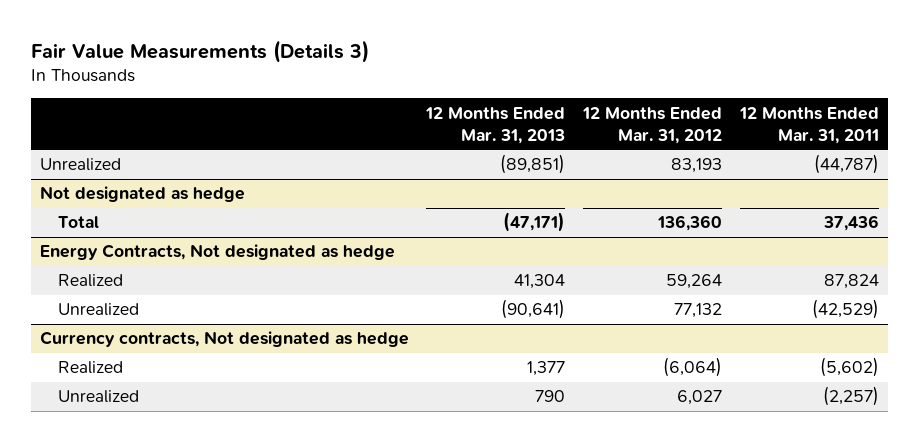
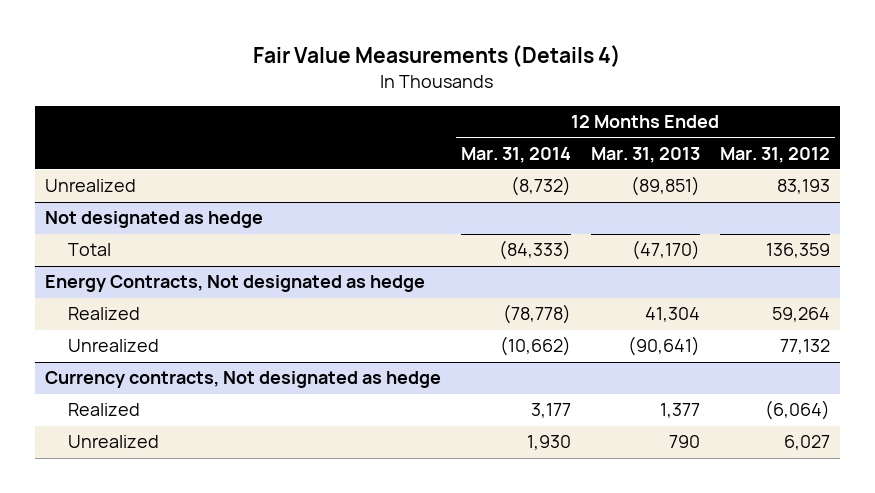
- Fair Value Measurements (Details 3)
+ Fair Value Measurements (Details 4)
- | 12 Months Ended Mar. 31, 2013 | 12 Months Ended Mar. 31, 2012 | 12 Months Ended Mar. 31, 2011
+ | 12 Months Ended Mar. 31, 2014 | 12 Months Ended Mar. 31, 2013 | 12 Months Ended Mar. 31, 2012
@ Not designated as hedge
- Total | (47,171) | 136,360 | 37,436
+ Total | (84,333) | (47,170) | 136,359

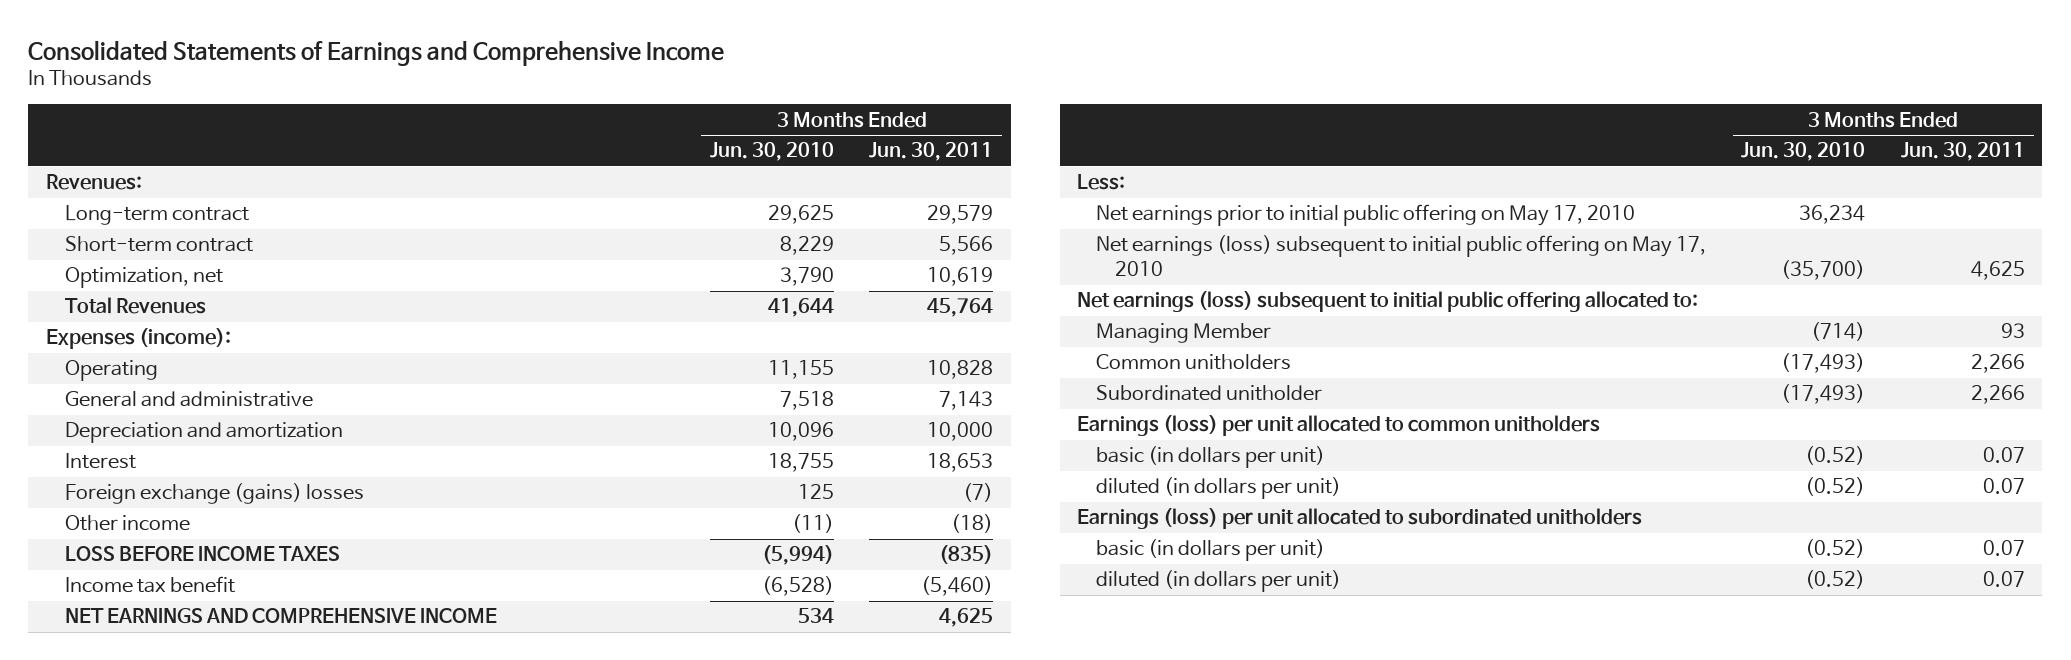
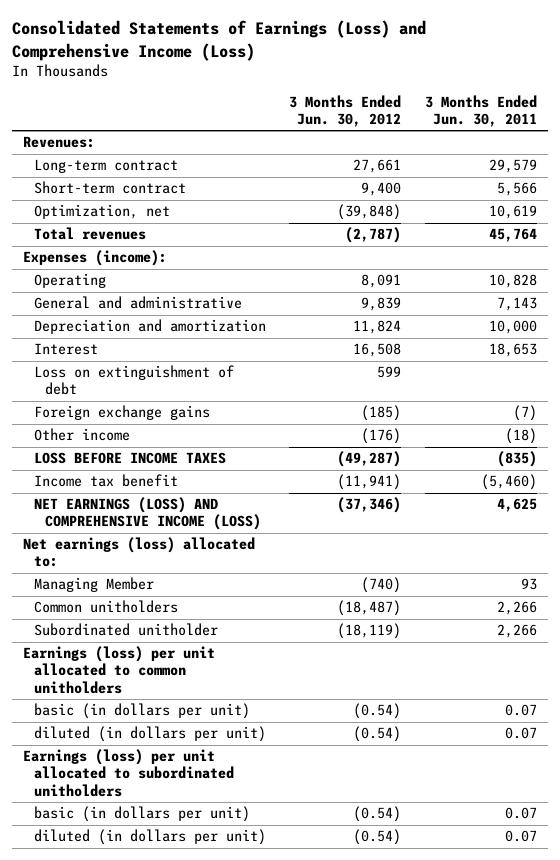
- Consolidated Statements of Earnings and Comprehensive Income
+ Consolidated Statements of Earnings (Loss) and Comprehensive Income (Loss)
- | 3 Months Ended Jun. 30, 2010 | 3 Months Ended Jun. 30, 2011
+ | 3 Months Ended Jun. 30, 2012 | 3 Months Ended Jun. 30, 2011
- Total Revenues | 41,644 | 45,764
+ Total revenues | (2,787) | 45,764
- Foreign exchange (gains) losses | 125 | (7)
+ Loss on extinguishment of debt | 599 |
+ Foreign exchange gains | (185) | (7)
- NET EARNINGS AND COMPREHENSIVE INCOME | 534 | 4,625
- Less:
- Net earnings prior to initial public offering on May 17, 2010 | 36,234 |
- Net earnings (loss) subsequent to initial public offering on May 17, 2010 | (35,700) | 4,625
- Net earnings (loss) subsequent to initial public offering allocated to:
+ NET EARNINGS (LOSS) AND COMPREHENSIVE INCOME (LOSS) | (37,346) | 4,625
+ Net earnings (loss) allocated to:

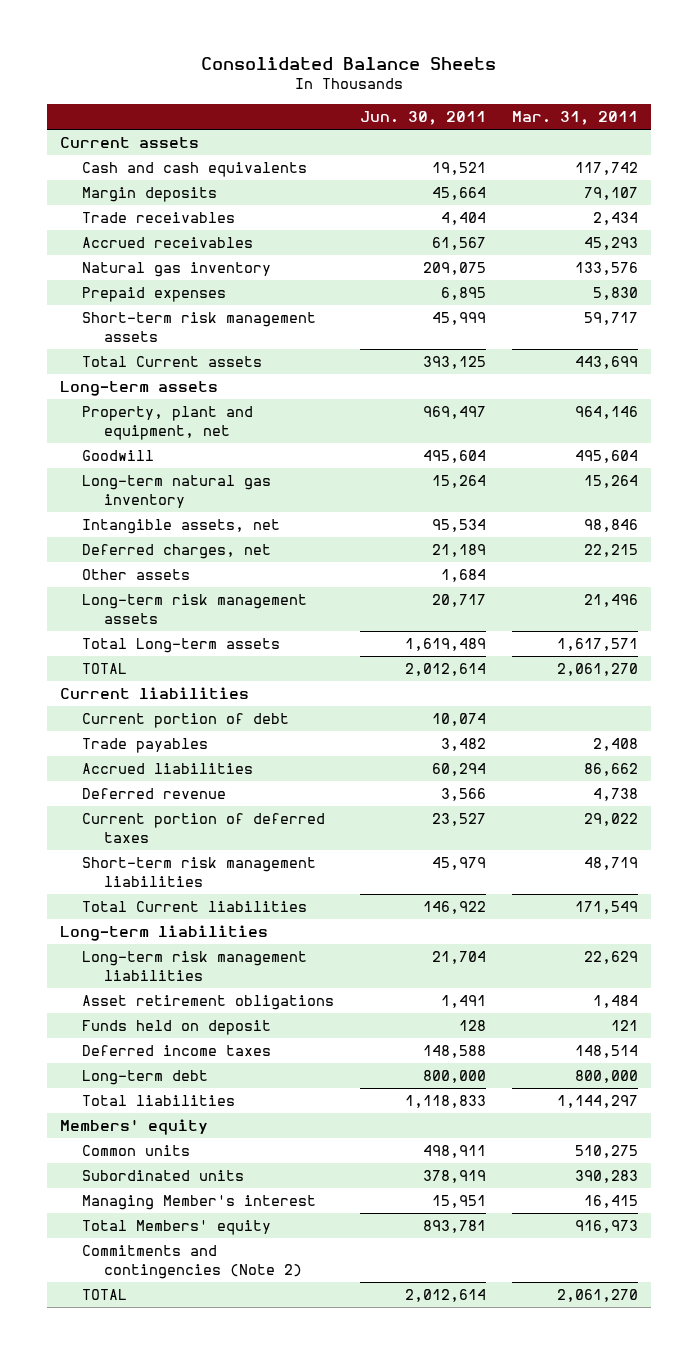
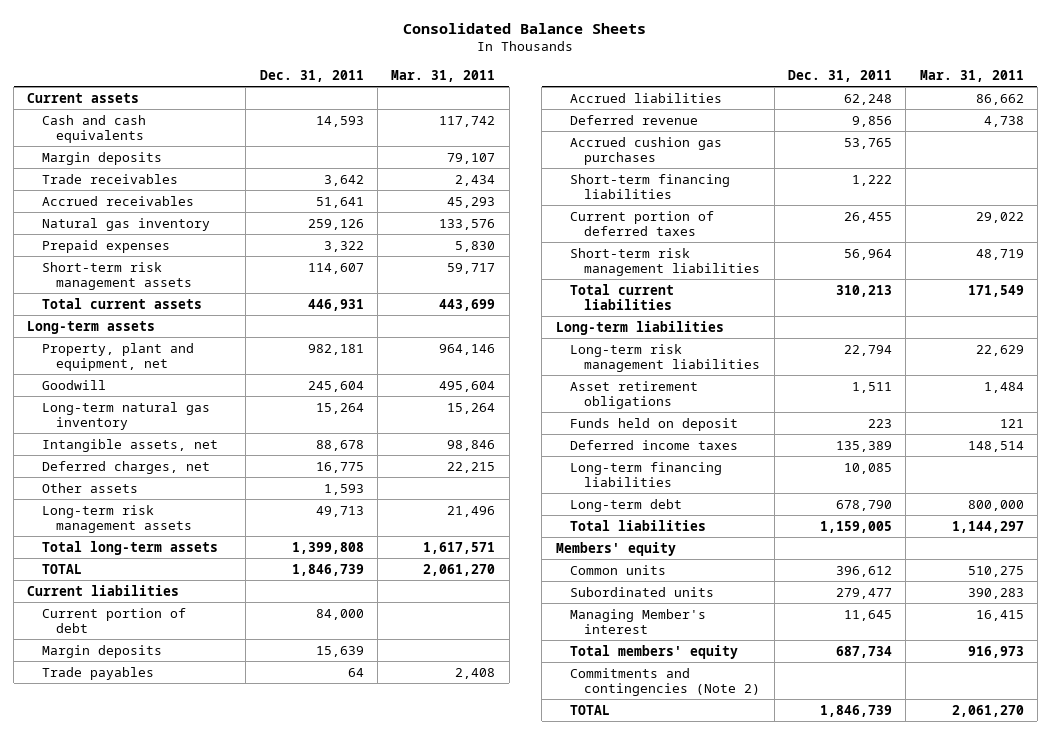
- | Jun. 30, 2011 | Mar. 31, 2011
+ | Dec. 31, 2011 | Mar. 31, 2011
- Total Current assets | 393,125 | 443,699
+ Total current assets | 446,931 | 443,699
- Total Long-term assets | 1,619,489 | 1,617,571
+ Total long-term assets | 1,399,808 | 1,617,571
+ Margin deposits | 15,639 |
+ Accrued cushion gas purchases | 53,765 |
+ Short-term financing liabilities | 1,222 |
- Total Current liabilities | 146,922 | 171,549
+ Total current liabilities | 310,213 | 171,549
+ Long-term financing liabilities | 10,085 |
- Total Members' equity | 893,781 | 916,973
+ Total members' equity | 687,734 | 916,973

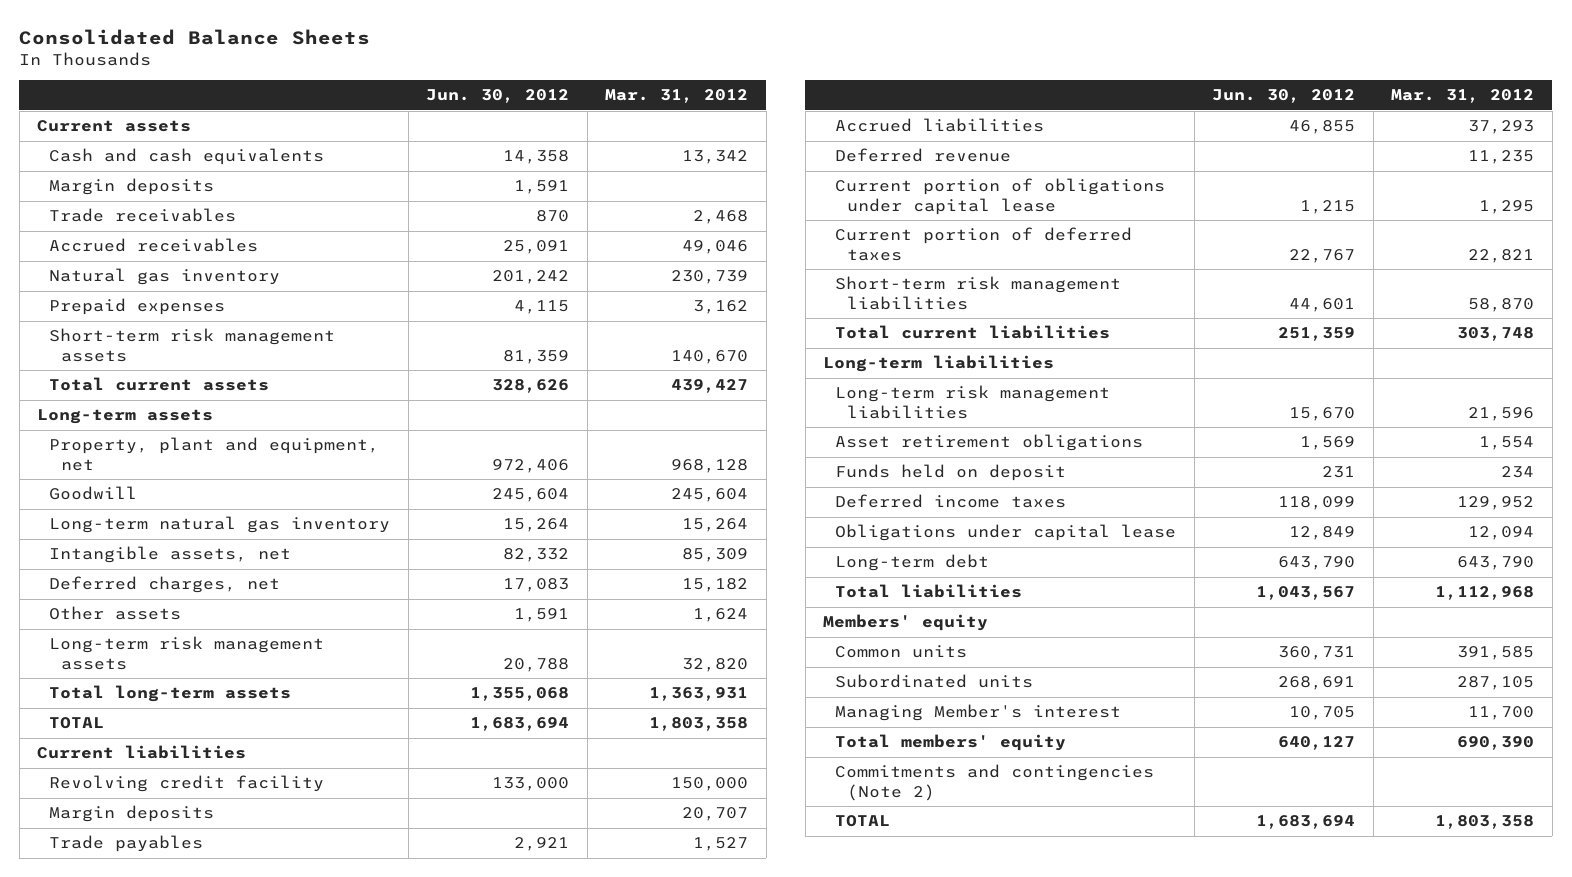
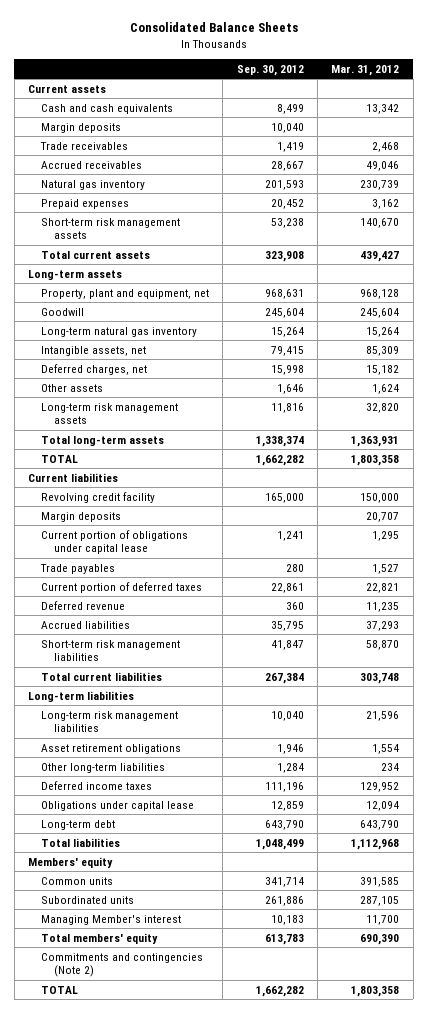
- | Jun. 30, 2012 | Mar. 31, 2012
+ | Sep. 30, 2012 | Mar. 31, 2012
moved down: Trade payables | 280 | 1,527
moved down: Deferred revenue | 360 | 11,235
moved down: Accrued liabilities | 35,795 | 37,293
- Funds held on deposit | 231 | 234
+ Other long-term liabilities | 1,284 | 234

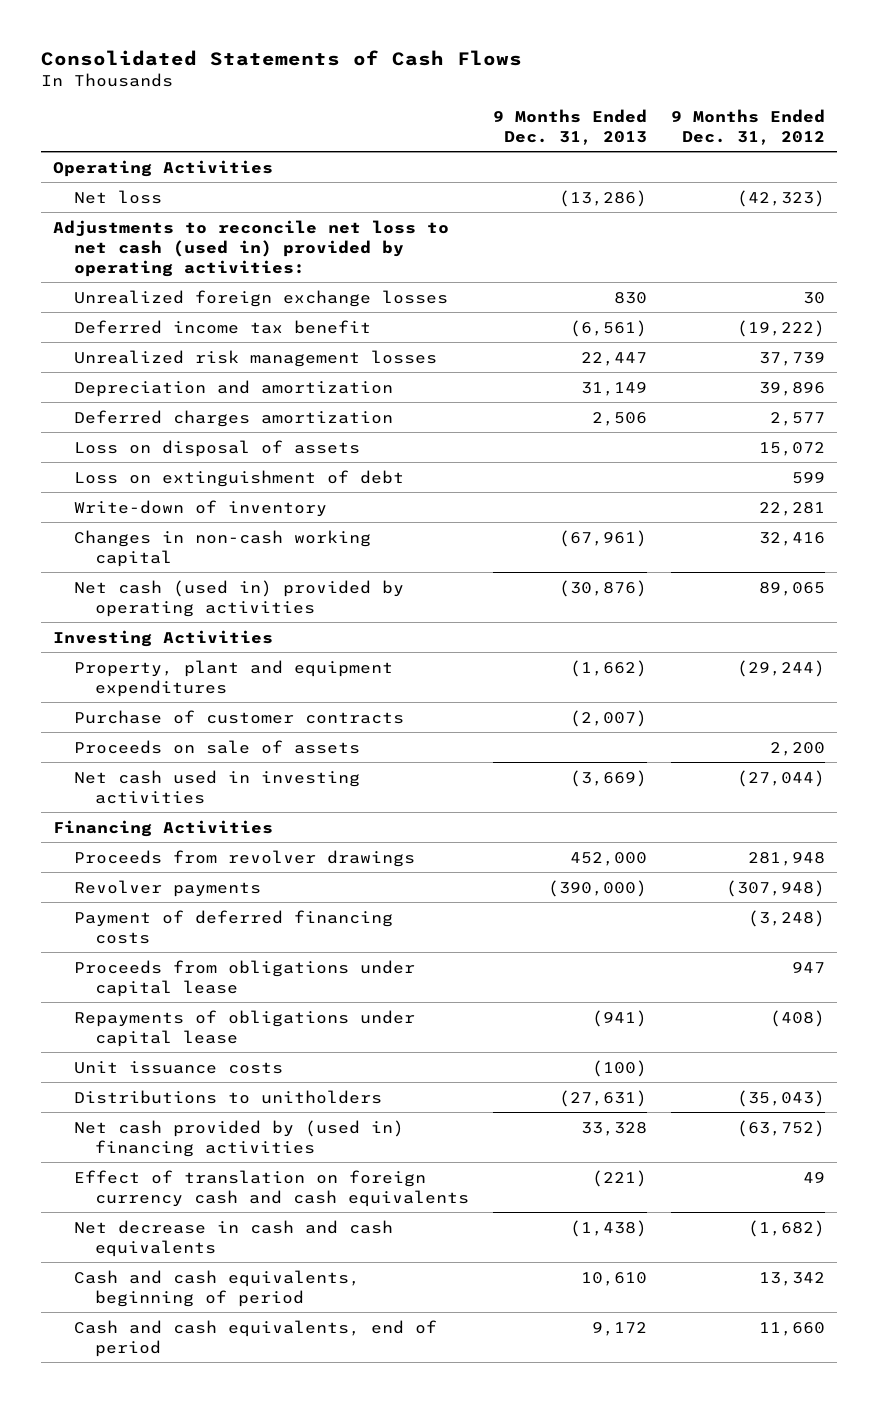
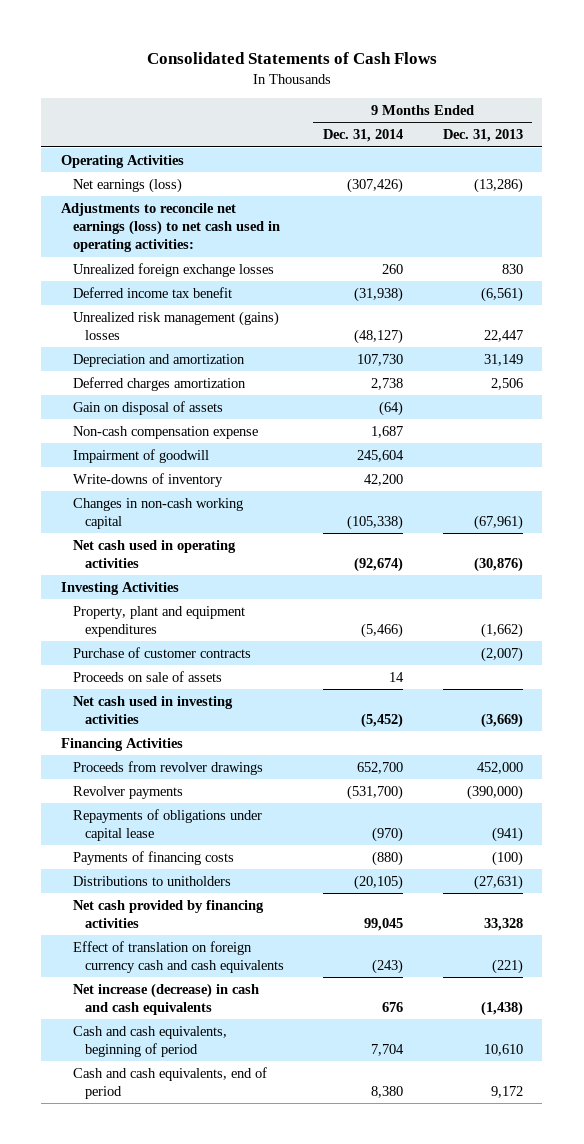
- | 9 Months Ended Dec. 31, 2013 | 9 Months Ended Dec. 31, 2012
+ | 9 Months Ended Dec. 31, 2014 | 9 Months Ended Dec. 31, 2013
- Net loss | (13,286) | (42,323)
- Adjustments to reconcile net loss to net cash (used in) provided by operating activities:
+ Net earnings (loss) | (307,426) | (13,286)
+ Adjustments to reconcile net earnings (loss) to net cash used in operating activities:
- Unrealized risk management losses | 22,447 | 37,739
+ Unrealized risk management (gains) losses | (48,127) | 22,447
- Loss on disposal of assets | | 15,072
- Loss on extinguishment of debt | | 599
- Write-down of inventory | | 22,281
+ Gain on disposal of assets | (64) |
+ Non-cash compensation expense | 1,687 |
+ Impairment of goodwill | 245,604 |
+ Write-downs of inventory | 42,200 |
- Net cash (used in) provided by operating activities | (30,876) | 89,065
+ Net cash used in operating activities | (92,674) | (30,876)
- Payment of deferred financing costs | | (3,248)
- Proceeds from obligations under capital lease | | 947
- Unit issuance costs | (100) |
+ Payments of financing costs | (880) | (100)
- Net cash provided by (used in) financing activities | 33,328 | (63,752)
+ Net cash provided by financing activities | 99,045 | 33,328
- Net decrease in cash and cash equivalents | (1,438) | (1,682)
+ Net increase (decrease) in cash and cash equivalents | 676 | (1,438)

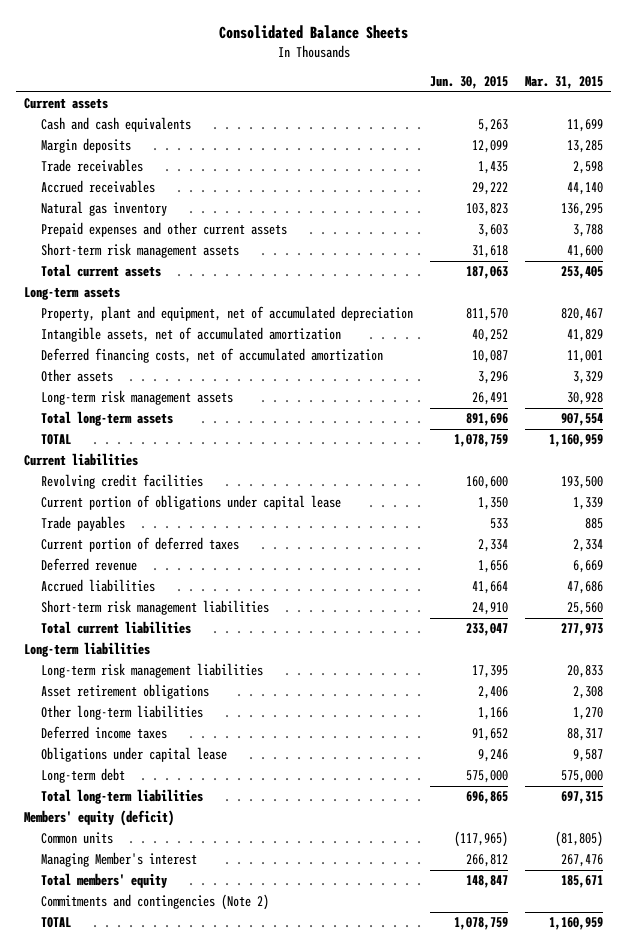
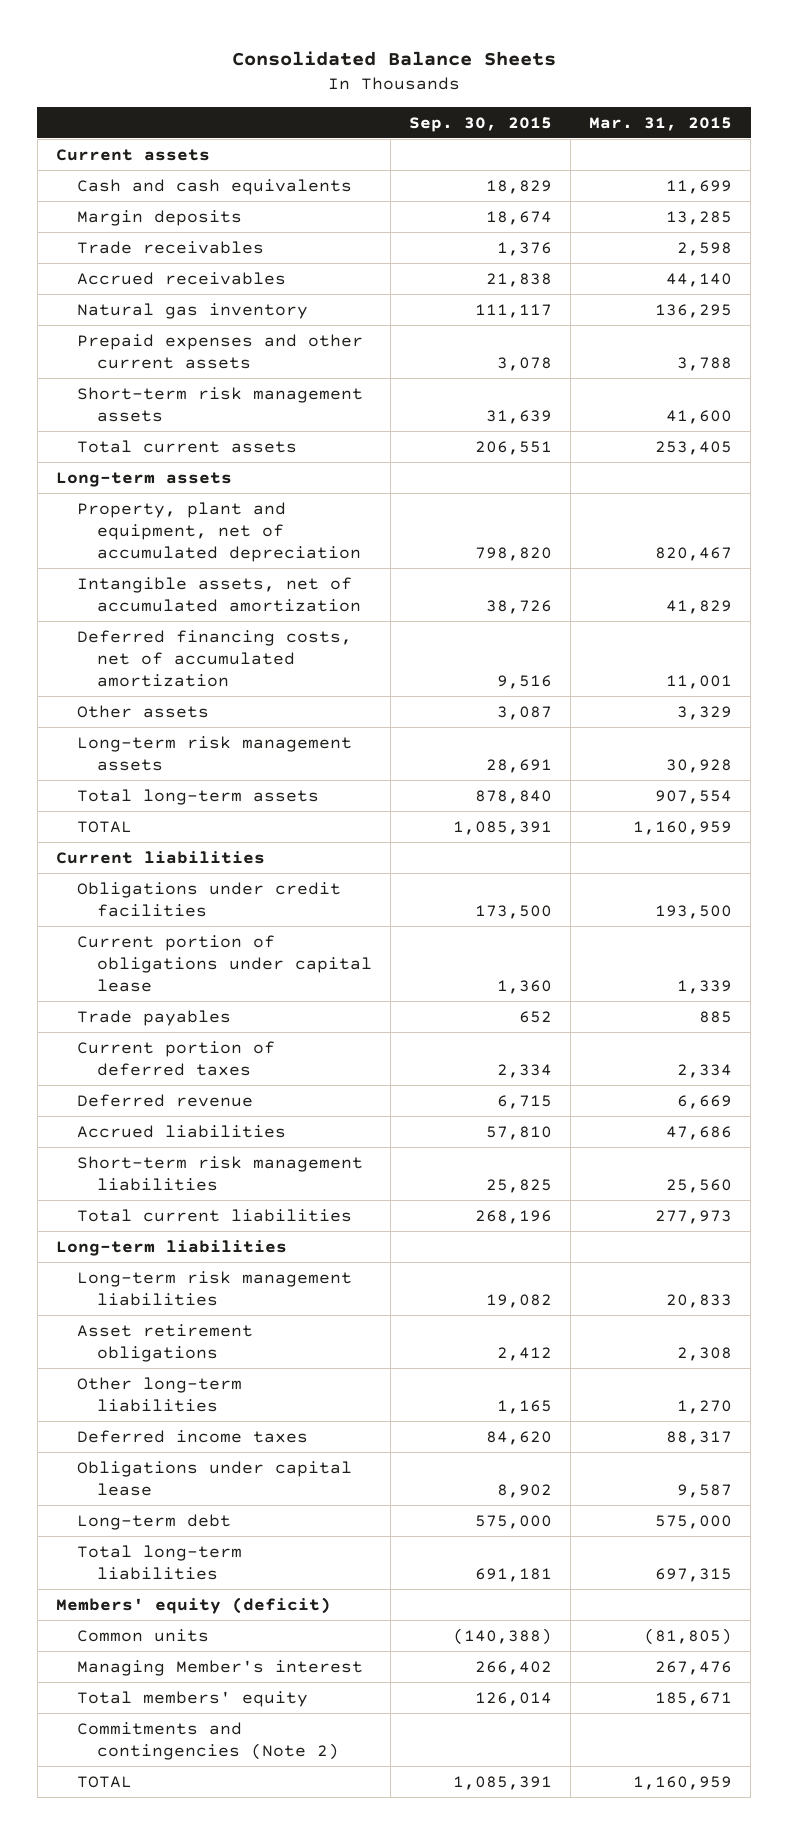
- | Jun. 30, 2015 | Mar. 31, 2015
+ | Sep. 30, 2015 | Mar. 31, 2015
- Revolving credit facilities | 160,600 | 193,500
+ Obligations under credit facilities | 173,500 | 193,500

